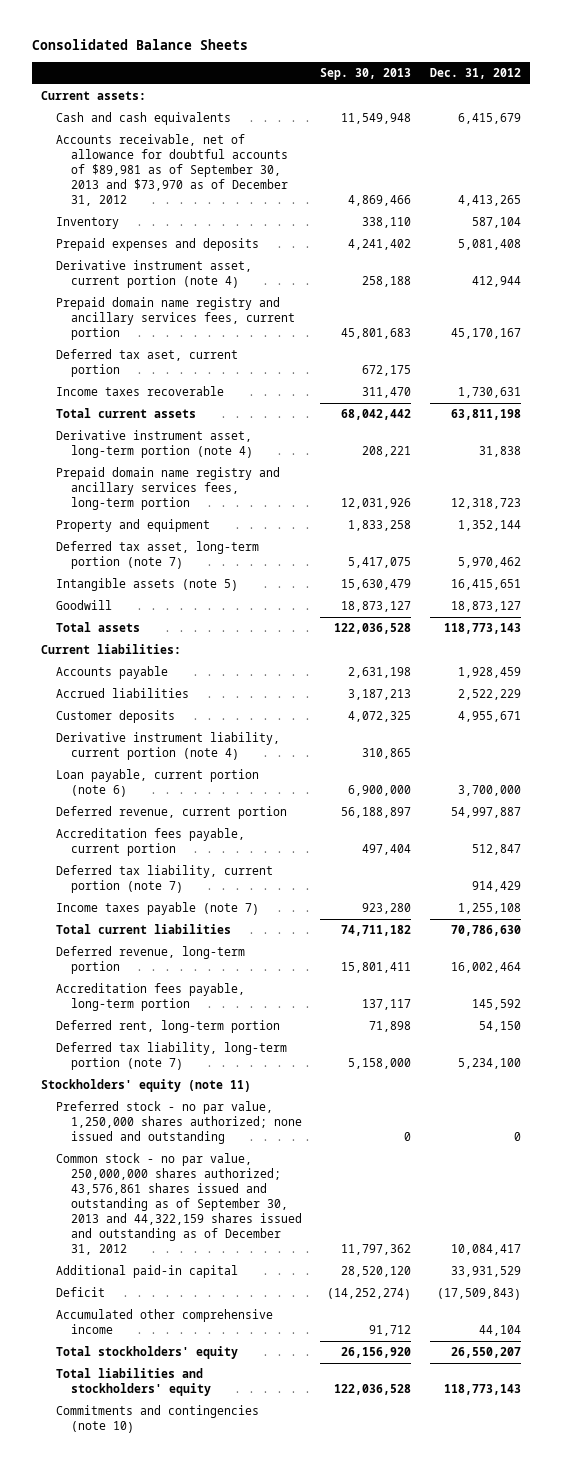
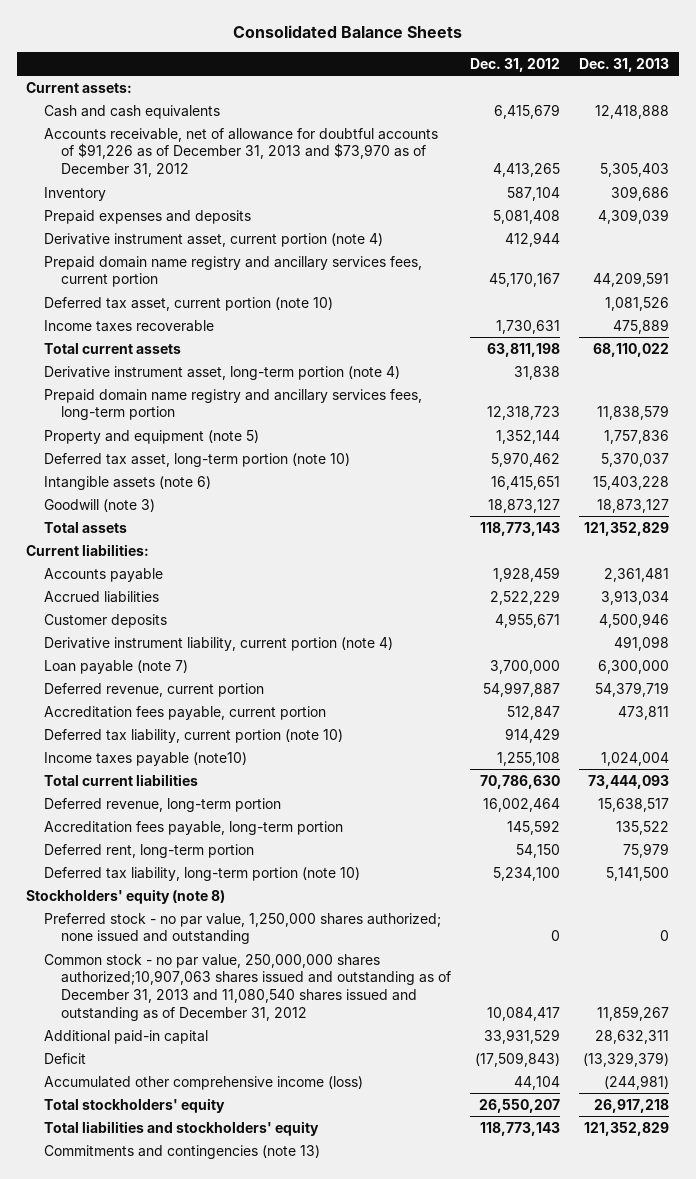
- | Sep. 30, 2013 | Dec. 31, 2012
+ | Dec. 31, 2012 | Dec. 31, 2013
- Accounts receivable, net of allowance for doubtful accounts of $89,981 as of September 30, 2013 and $73,970 as of December 31, 2012 | 4,869,466 | 4,413,265
+ Accounts receivable, net of allowance for doubtful accounts of $91,226 as of December 31, 2013 and $73,970 as of December 31, 2012 | 4,413,265 | 5,305,403
- Deferred tax aset, current portion | 672,175 |
+ Deferred tax asset, current portion (note 10) | | 1,081,526
- Property and equipment | 1,833,258 | 1,352,144
- Deferred tax asset, long-term portion (note 7) | 5,417,075 | 5,970,462
- Intangible assets (note 5) | 15,630,479 | 16,415,651
- Goodwill | 18,873,127 | 18,873,127
+ Property and equipment (note 5) | 1,352,144 | 1,757,836
+ Deferred tax asset, long-term portion (note 10) | 5,970,462 | 5,370,037
+ Intangible assets (note 6) | 16,415,651 | 15,403,228
+ Goodwill (note 3) | 18,873,127 | 18,873,127
- Loan payable, current portion (note 6) | 6,900,000 | 3,700,000
+ Loan payable (note 7) | 3,700,000 | 6,300,000
- Deferred tax liability, current portion (note 7) | | 914,429
- Income taxes payable (note 7) | 923,280 | 1,255,108
+ Deferred tax liability, current portion (note 10) | 914,429 |
+ Income taxes payable (note10) | 1,255,108 | 1,024,004
- Deferred tax liability, long-term portion (note 7) | 5,158,000 | 5,234,100
- Stockholders' equity (note 11)
+ Deferred tax liability, long-term portion (note 10) | 5,234,100 | 5,141,500
+ Stockholders' equity (note 8)
- Common stock - no par value, 250,000,000 shares authorized; 43,576,861 shares issued and outstanding as of September 30, 2013 and 44,322,159 shares issued and outstanding as of December 31, 2012 | 11,797,362 | 10,084,417
+ Common stock - no par value, 250,000,000 shares authorized;10,907,063 shares issued and outstanding as of December 31, 2013 and 11,080,540 shares issued and outstanding as of December 31, 2012 | 10,084,417 | 11,859,267
- Accumulated other comprehensive income | 91,712 | 44,104
+ Accumulated other comprehensive income (loss) | 44,104 | (244,981)
- Commitments and contingencies (note 10)
+ Commitments and contingencies (note 13)

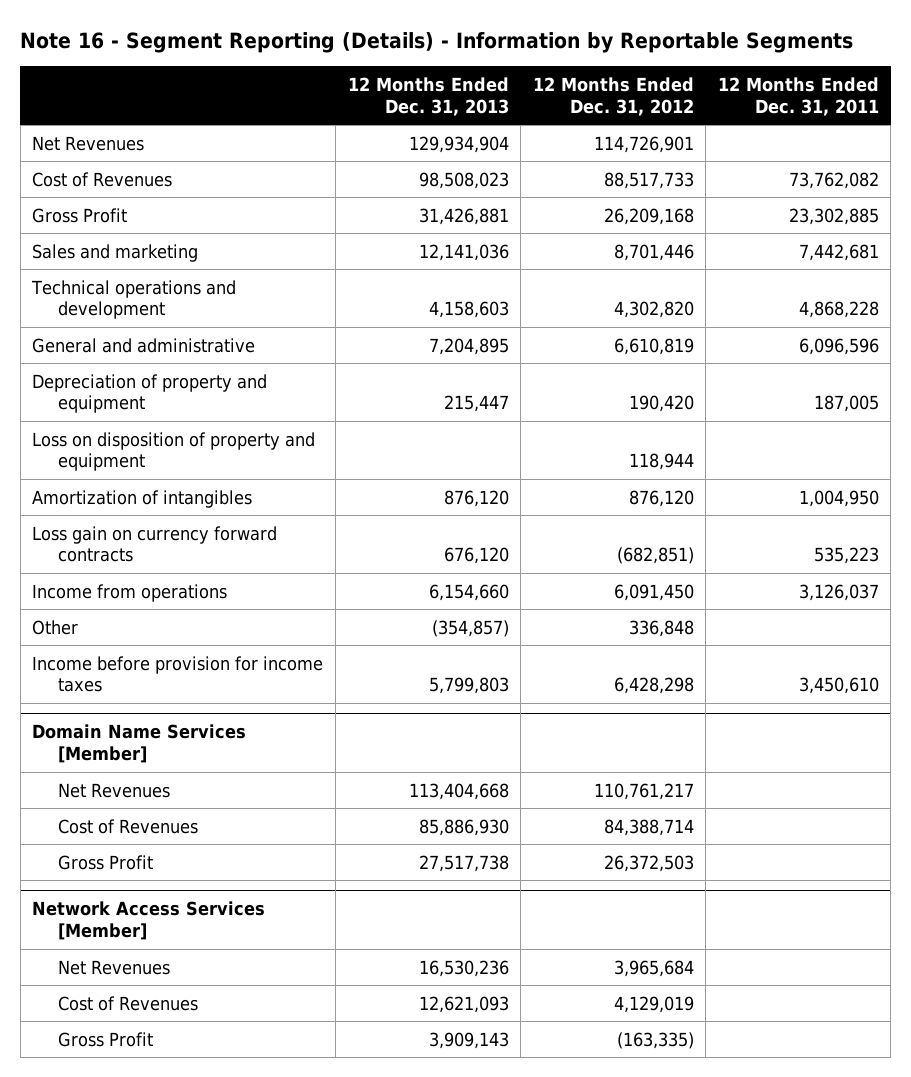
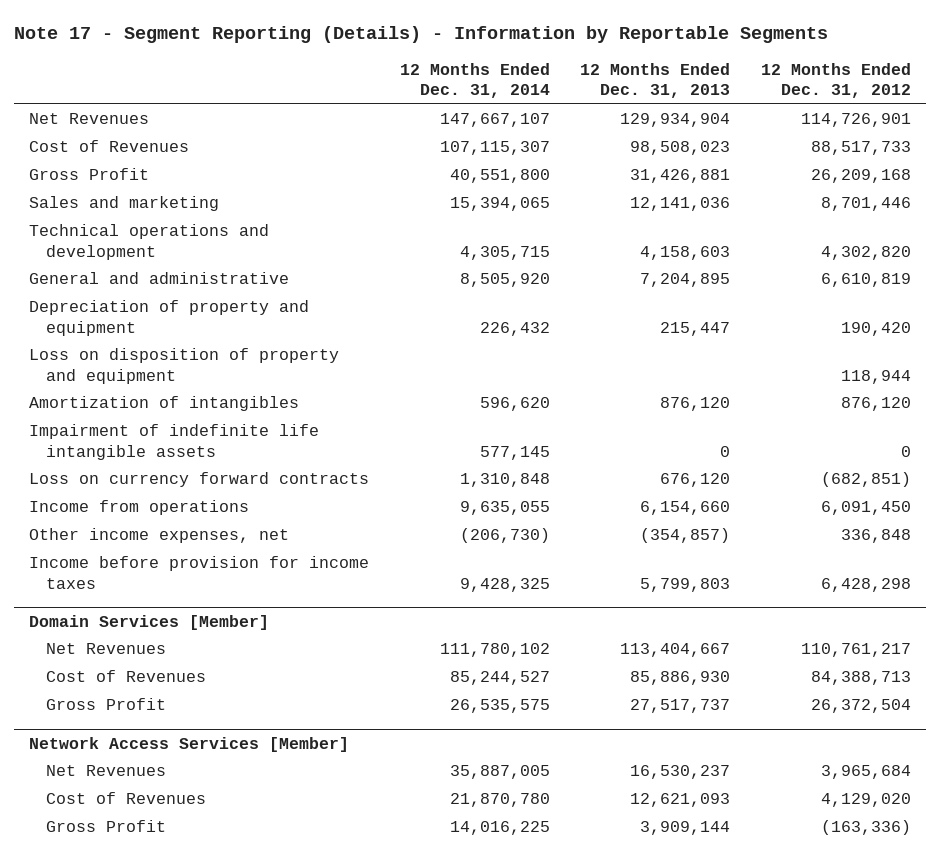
- Note 16 - Segment Reporting (Details) - Information by Reportable Segments
+ Note 17 - Segment Reporting (Details) - Information by Reportable Segments
- | 12 Months Ended Dec. 31, 2013 | 12 Months Ended Dec. 31, 2012 | 12 Months Ended Dec. 31, 2011
+ | 12 Months Ended Dec. 31, 2014 | 12 Months Ended Dec. 31, 2013 | 12 Months Ended Dec. 31, 2012
- Loss gain on currency forward contracts | 676,120 | (682,851) | 535,223
+ Impairment of indefinite life intangible assets | 577,145 | 0 | 0
+ Loss on currency forward contracts | 1,310,848 | 676,120 | (682,851)
- Other | (354,857) | 336,848 |
+ Other income expenses, net | (206,730) | (354,857) | 336,848
- Domain Name Services [Member]
- Net Revenues | 113,404,668 | 110,761,217 |
- Cost of Revenues | 85,886,930 | 84,388,714 |
- Gross Profit | 27,517,738 | 26,372,503 |
+ Domain Services [Member]
+ Net Revenues | 111,780,102 | 113,404,667 | 110,761,217
+ Cost of Revenues | 85,244,527 | 85,886,930 | 84,388,713
+ Gross Profit | 26,535,575 | 27,517,737 | 26,372,504
@ Network Access Services [Member]
- Net Revenues | 16,530,236 | 3,965,684 |
- Cost of Revenues | 12,621,093 | 4,129,019 |
- Gross Profit | 3,909,143 | (163,335) |
+ Net Revenues | 35,887,005 | 16,530,237 | 3,965,684
+ Cost of Revenues | 21,870,780 | 12,621,093 | 4,129,020
+ Gross Profit | 14,016,225 | 3,909,144 | (163,336)

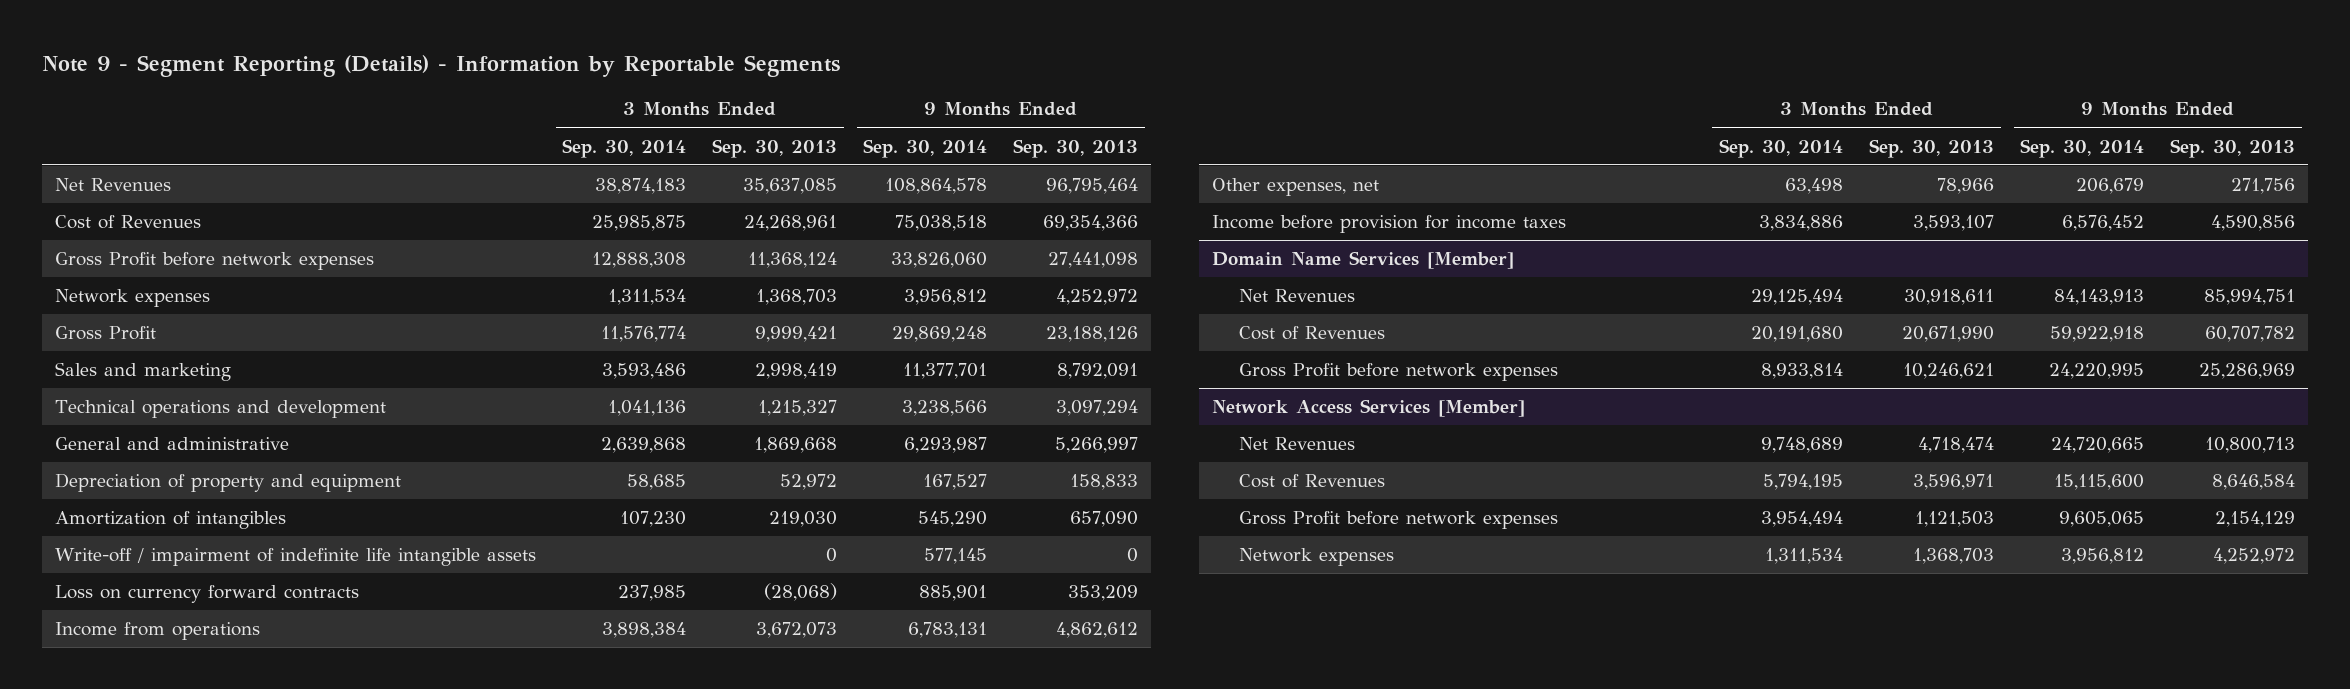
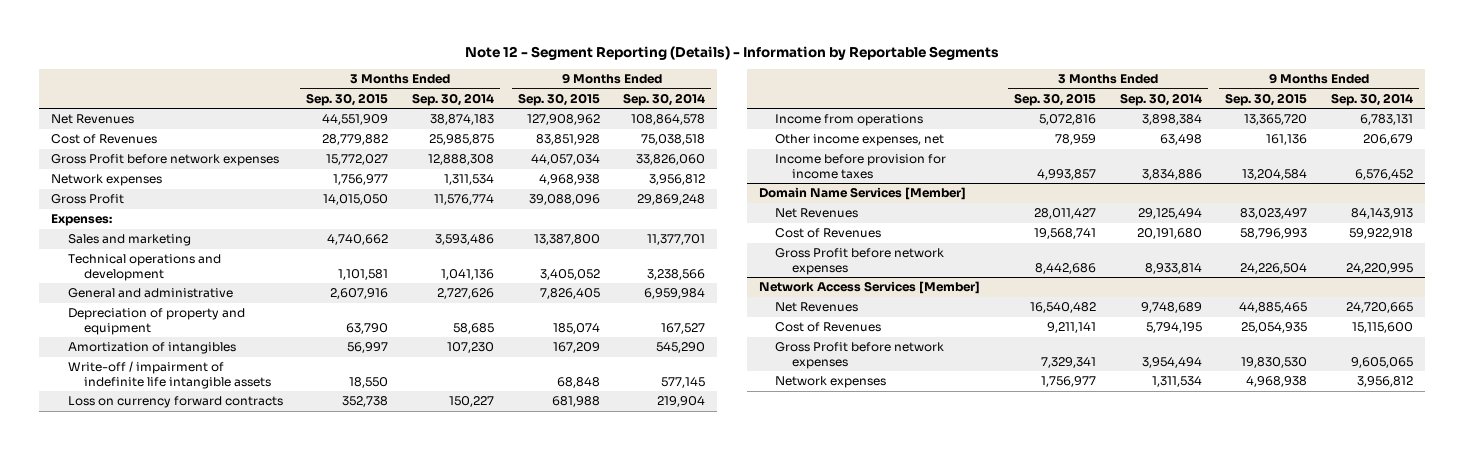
- Note 9 - Segment Reporting (Details) - Information by Reportable Segments
+ Note 12 - Segment Reporting (Details) - Information by Reportable Segments
- | 3 Months Ended Sep. 30, 2014 | 3 Months Ended Sep. 30, 2013 | 9 Months Ended Sep. 30, 2014 | 9 Months Ended Sep. 30, 2013
+ | 3 Months Ended Sep. 30, 2015 | 3 Months Ended Sep. 30, 2014 | 9 Months Ended Sep. 30, 2015 | 9 Months Ended Sep. 30, 2014
+ Expenses:
- General and administrative | 2,639,868 | 1,869,668 | 6,293,987 | 5,266,997
+ General and administrative | 2,607,916 | 2,727,626 | 7,826,405 | 6,959,984
- Loss on currency forward contracts | 237,985 | (28,068) | 885,901 | 353,209
+ Loss on currency forward contracts | 352,738 | 150,227 | 681,988 | 219,904
- Other expenses, net | 63,498 | 78,966 | 206,679 | 271,756
+ Other income expenses, net | 78,959 | 63,498 | 161,136 | 206,679

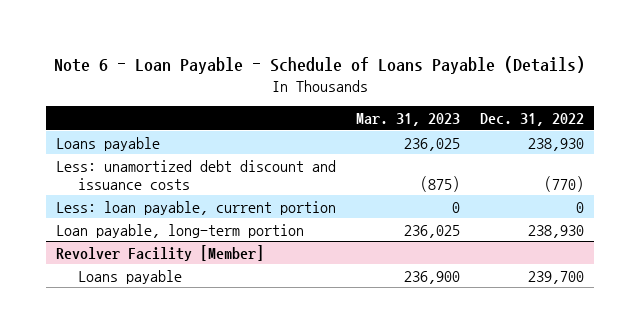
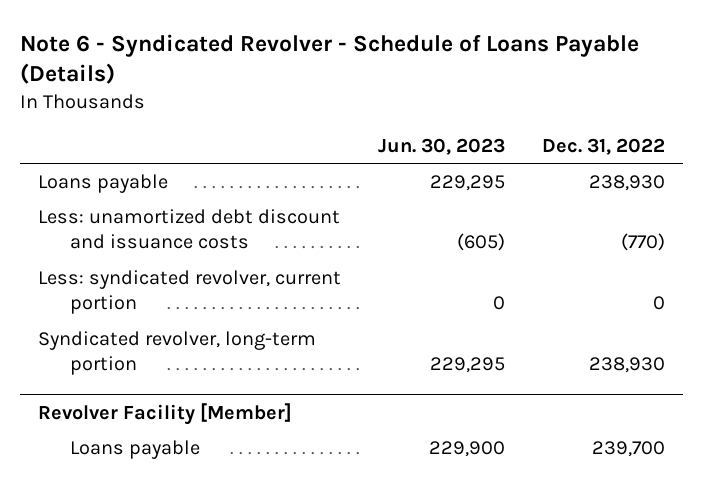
- Note 6 - Loan Payable - Schedule of Loans Payable (Details)
+ Note 6 - Syndicated Revolver - Schedule of Loans Payable (Details)
- | Mar. 31, 2023 | Dec. 31, 2022
+ | Jun. 30, 2023 | Dec. 31, 2022
- Less: loan payable, current portion | 0 | 0
- Loan payable, long-term portion | 236,025 | 238,930
+ Less: syndicated revolver, current portion | 0 | 0
+ Syndicated revolver, long-term portion | 229,295 | 238,930

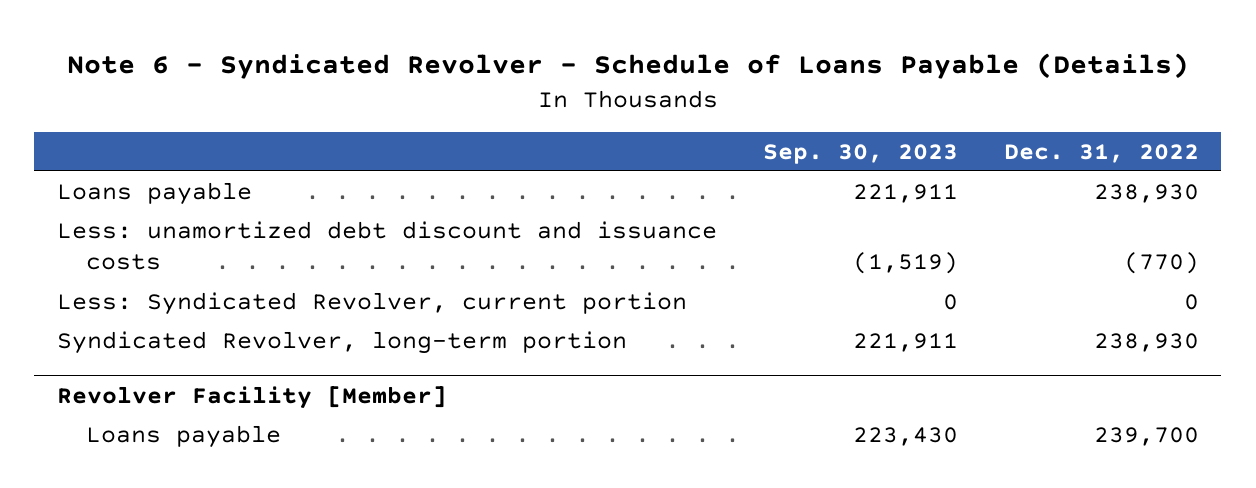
- | Jun. 30, 2023 | Dec. 31, 2022
+ | Sep. 30, 2023 | Dec. 31, 2022
- Less: syndicated revolver, current portion | 0 | 0
- Syndicated revolver, long-term portion | 229,295 | 238,930
+ Less: Syndicated Revolver, current portion | 0 | 0
+ Syndicated Revolver, long-term portion | 221,911 | 238,930

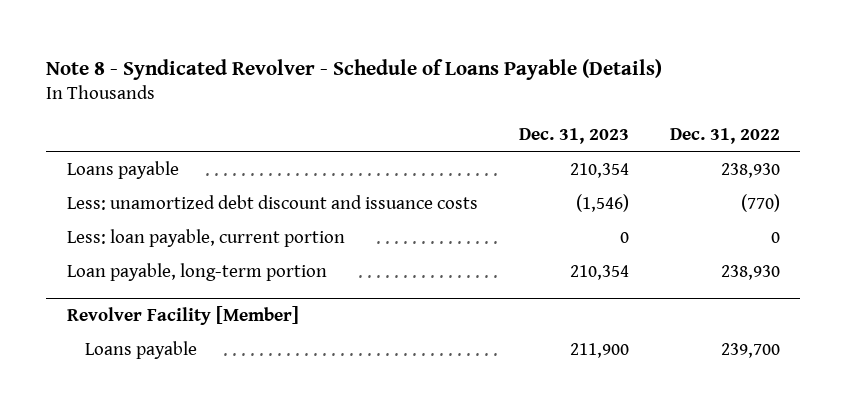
- Note 6 - Syndicated Revolver - Schedule of Loans Payable (Details)
+ Note 8 - Syndicated Revolver - Schedule of Loans Payable (Details)
- | Sep. 30, 2023 | Dec. 31, 2022
+ | Dec. 31, 2023 | Dec. 31, 2022
- Less: Syndicated Revolver, current portion | 0 | 0
- Syndicated Revolver, long-term portion | 221,911 | 238,930
+ Less: loan payable, current portion | 0 | 0
+ Loan payable, long-term portion | 210,354 | 238,930

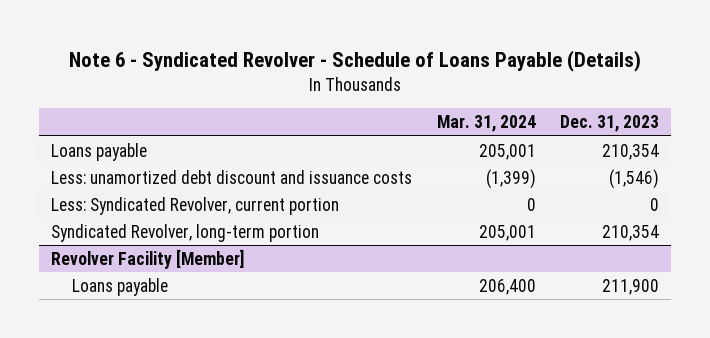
- Note 8 - Syndicated Revolver - Schedule of Loans Payable (Details)
+ Note 6 - Syndicated Revolver - Schedule of Loans Payable (Details)
- | Dec. 31, 2023 | Dec. 31, 2022
+ | Mar. 31, 2024 | Dec. 31, 2023
- Less: loan payable, current portion | 0 | 0
- Loan payable, long-term portion | 210,354 | 238,930
+ Less: Syndicated Revolver, current portion | 0 | 0
+ Syndicated Revolver, long-term portion | 205,001 | 210,354

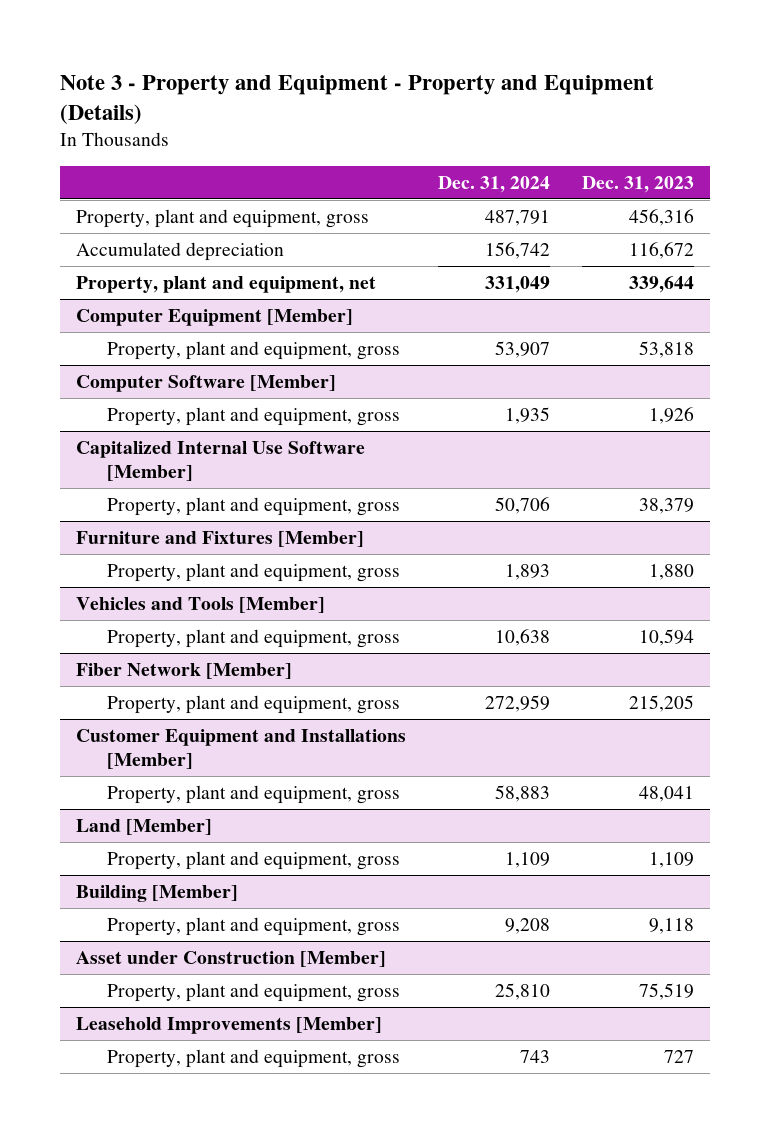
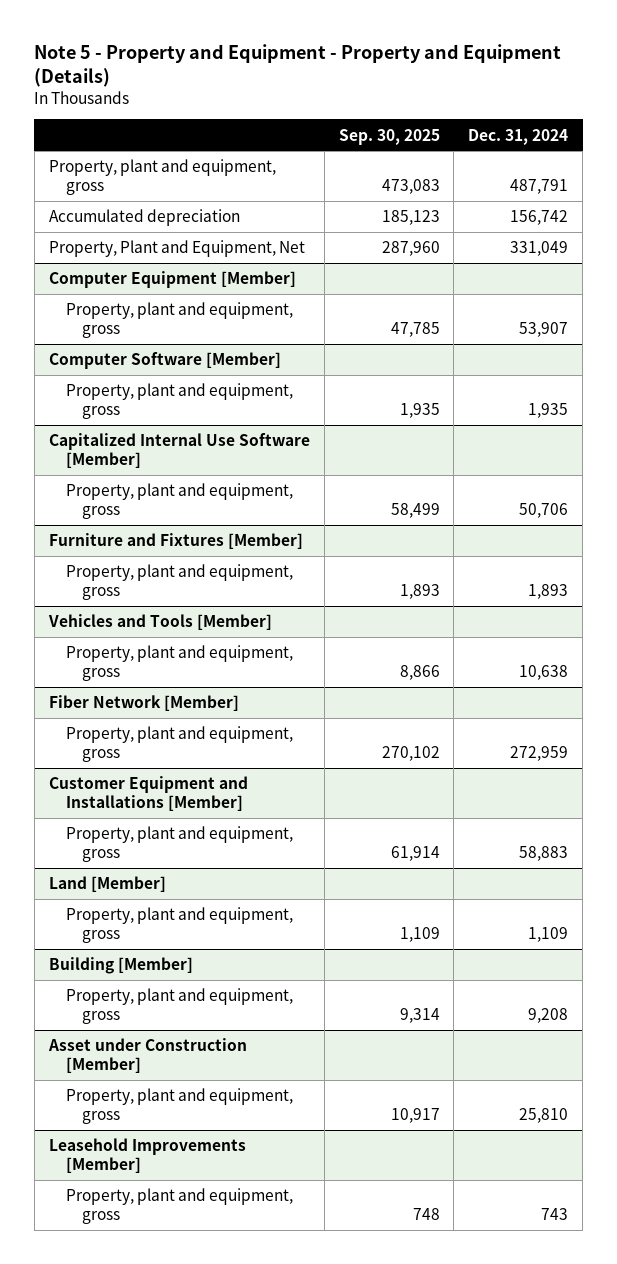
- Note 3 - Property and Equipment - Property and Equipment (Details)
+ Note 5 - Property and Equipment - Property and Equipment (Details)
- | Dec. 31, 2024 | Dec. 31, 2023
+ | Sep. 30, 2025 | Dec. 31, 2024
- Property, plant and equipment, net | 331,049 | 339,644
+ Property, Plant and Equipment, Net | 287,960 | 331,049

